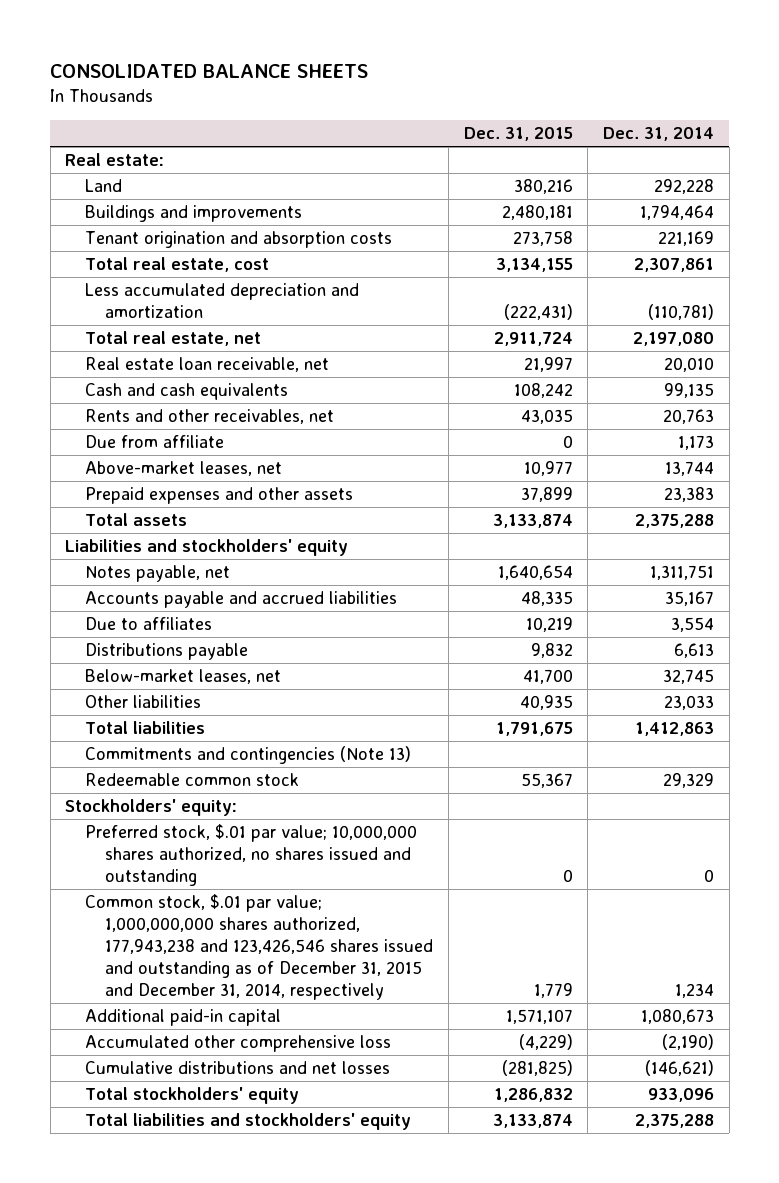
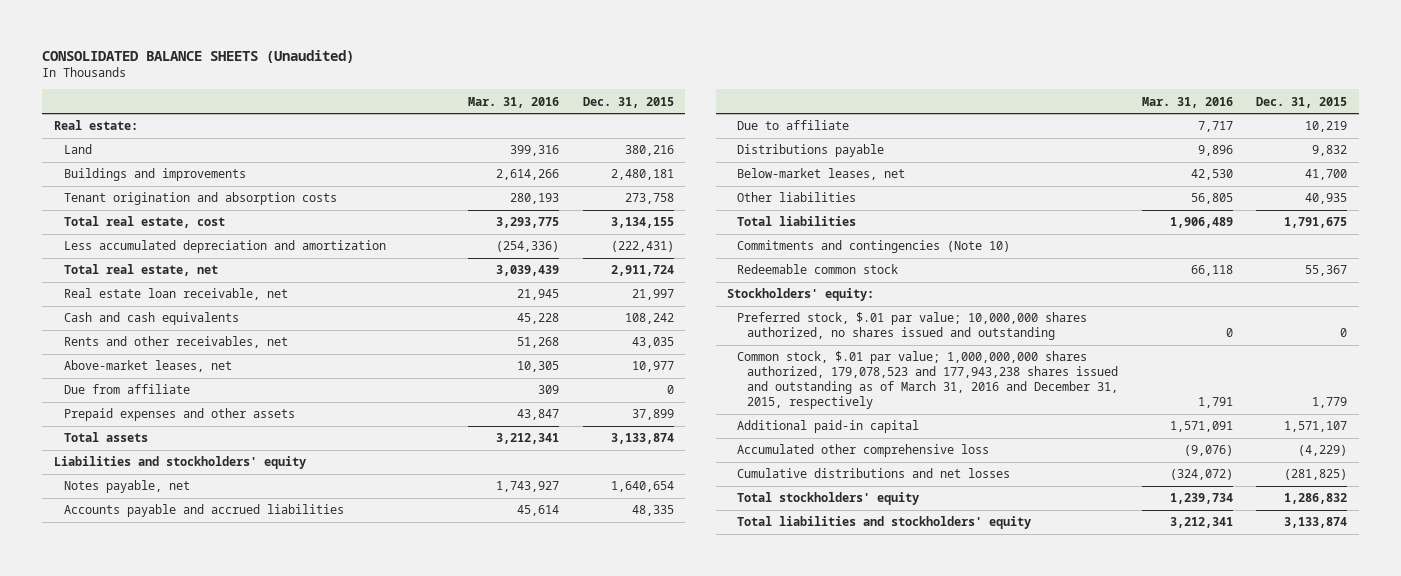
- CONSOLIDATED BALANCE SHEETS
+ CONSOLIDATED BALANCE SHEETS (Unaudited)
- | Dec. 31, 2015 | Dec. 31, 2014
+ | Mar. 31, 2016 | Dec. 31, 2015
moved down: Due from affiliate | 309 | 0
- Due to affiliates | 10,219 | 3,554
+ Due to affiliate | 7,717 | 10,219
- Commitments and contingencies (Note 13)
+ Commitments and contingencies (Note 10)
- Common stock, $.01 par value; 1,000,000,000 shares authorized, 177,943,238 and 123,426,546 shares issued and outstanding as of December 31, 2015 and December 31, 2014, respectively | 1,779 | 1,234
+ Common stock, $.01 par value; 1,000,000,000 shares authorized, 179,078,523 and 177,943,238 shares issued and outstanding as of March 31, 2016 and December 31, 2015, respectively | 1,791 | 1,779

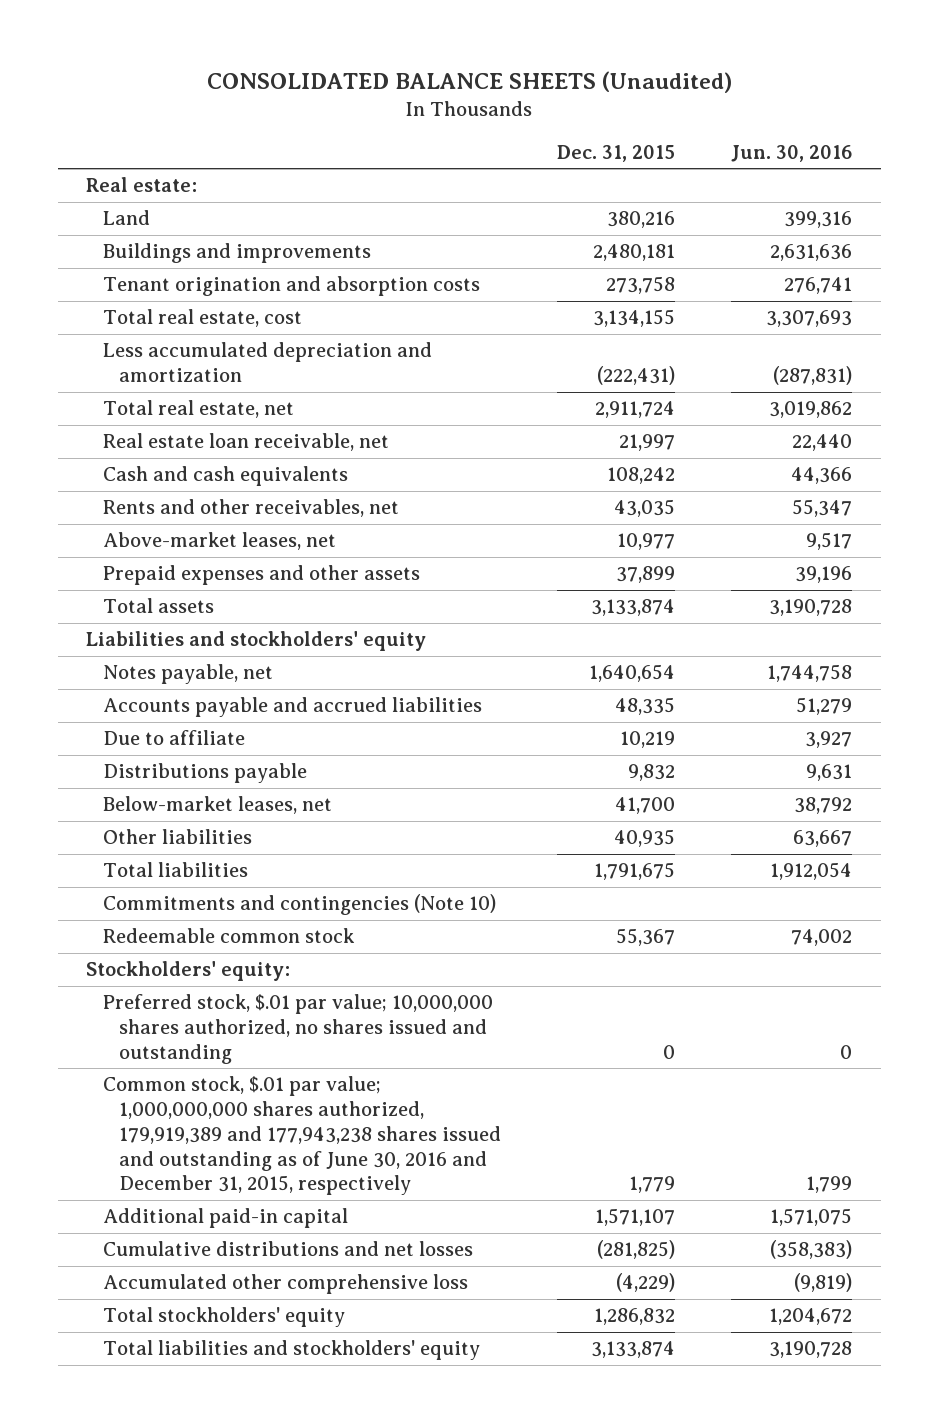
- | Mar. 31, 2016 | Dec. 31, 2015
+ | Dec. 31, 2015 | Jun. 30, 2016
- Due from affiliate | 309 | 0
- Common stock, $.01 par value; 1,000,000,000 shares authorized, 179,078,523 and 177,943,238 shares issued and outstanding as of March 31, 2016 and December 31, 2015, respectively | 1,791 | 1,779
+ Common stock, $.01 par value; 1,000,000,000 shares authorized, 179,919,389 and 177,943,238 shares issued and outstanding as of June 30, 2016 and December 31, 2015, respectively | 1,779 | 1,799
moved down: Accumulated other comprehensive loss | (4,229) | (9,819)

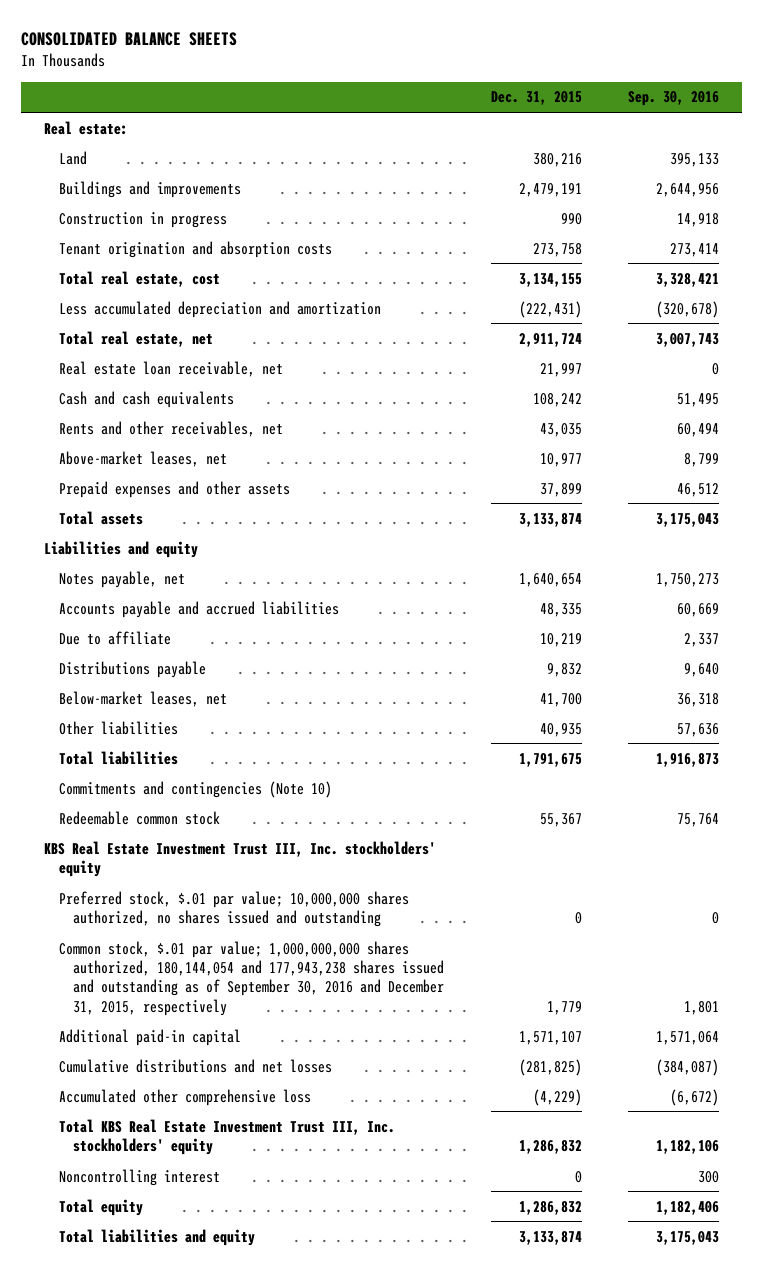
- CONSOLIDATED BALANCE SHEETS (Unaudited)
+ CONSOLIDATED BALANCE SHEETS
- | Dec. 31, 2015 | Jun. 30, 2016
+ | Dec. 31, 2015 | Sep. 30, 2016
- Buildings and improvements | 2,480,181 | 2,631,636
+ Buildings and improvements | 2,479,191 | 2,644,956
+ Construction in progress | 990 | 14,918
- Liabilities and stockholders' equity
+ Liabilities and equity
- Stockholders' equity:
+ KBS Real Estate Investment Trust III, Inc. stockholders' equity
- Common stock, $.01 par value; 1,000,000,000 shares authorized, 179,919,389 and 177,943,238 shares issued and outstanding as of June 30, 2016 and December 31, 2015, respectively | 1,779 | 1,799
+ Common stock, $.01 par value; 1,000,000,000 shares authorized, 180,144,054 and 177,943,238 shares issued and outstanding as of September 30, 2016 and December 31, 2015, respectively | 1,779 | 1,801
- Total stockholders' equity | 1,286,832 | 1,204,672
- Total liabilities and stockholders' equity | 3,133,874 | 3,190,728
+ Total KBS Real Estate Investment Trust III, Inc. stockholders' equity | 1,286,832 | 1,182,106
+ Noncontrolling interest | 0 | 300
+ Total equity | 1,286,832 | 1,182,406
+ Total liabilities and equity | 3,133,874 | 3,175,043

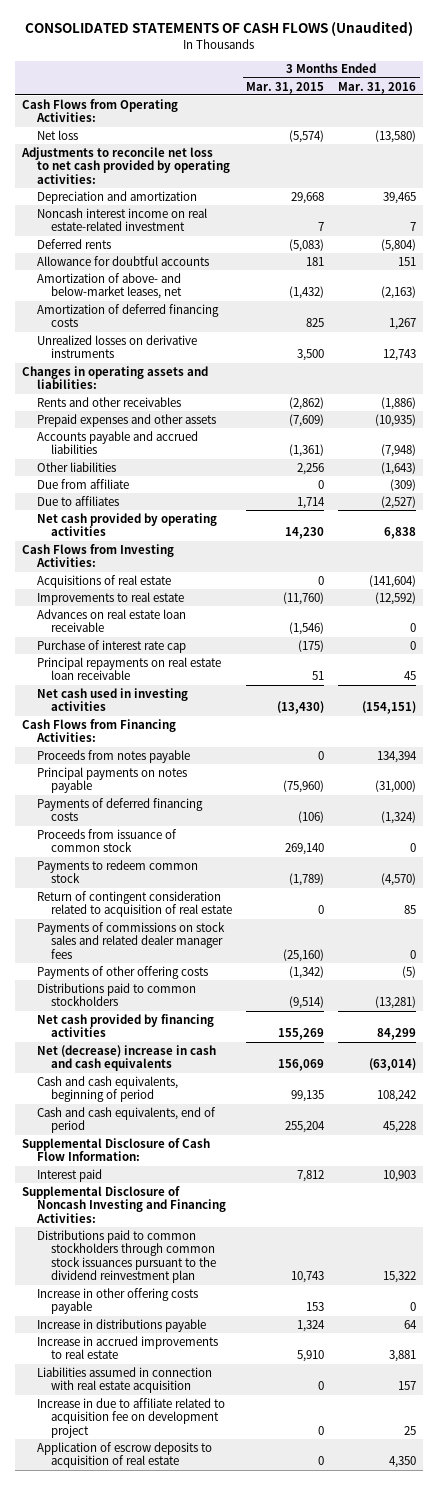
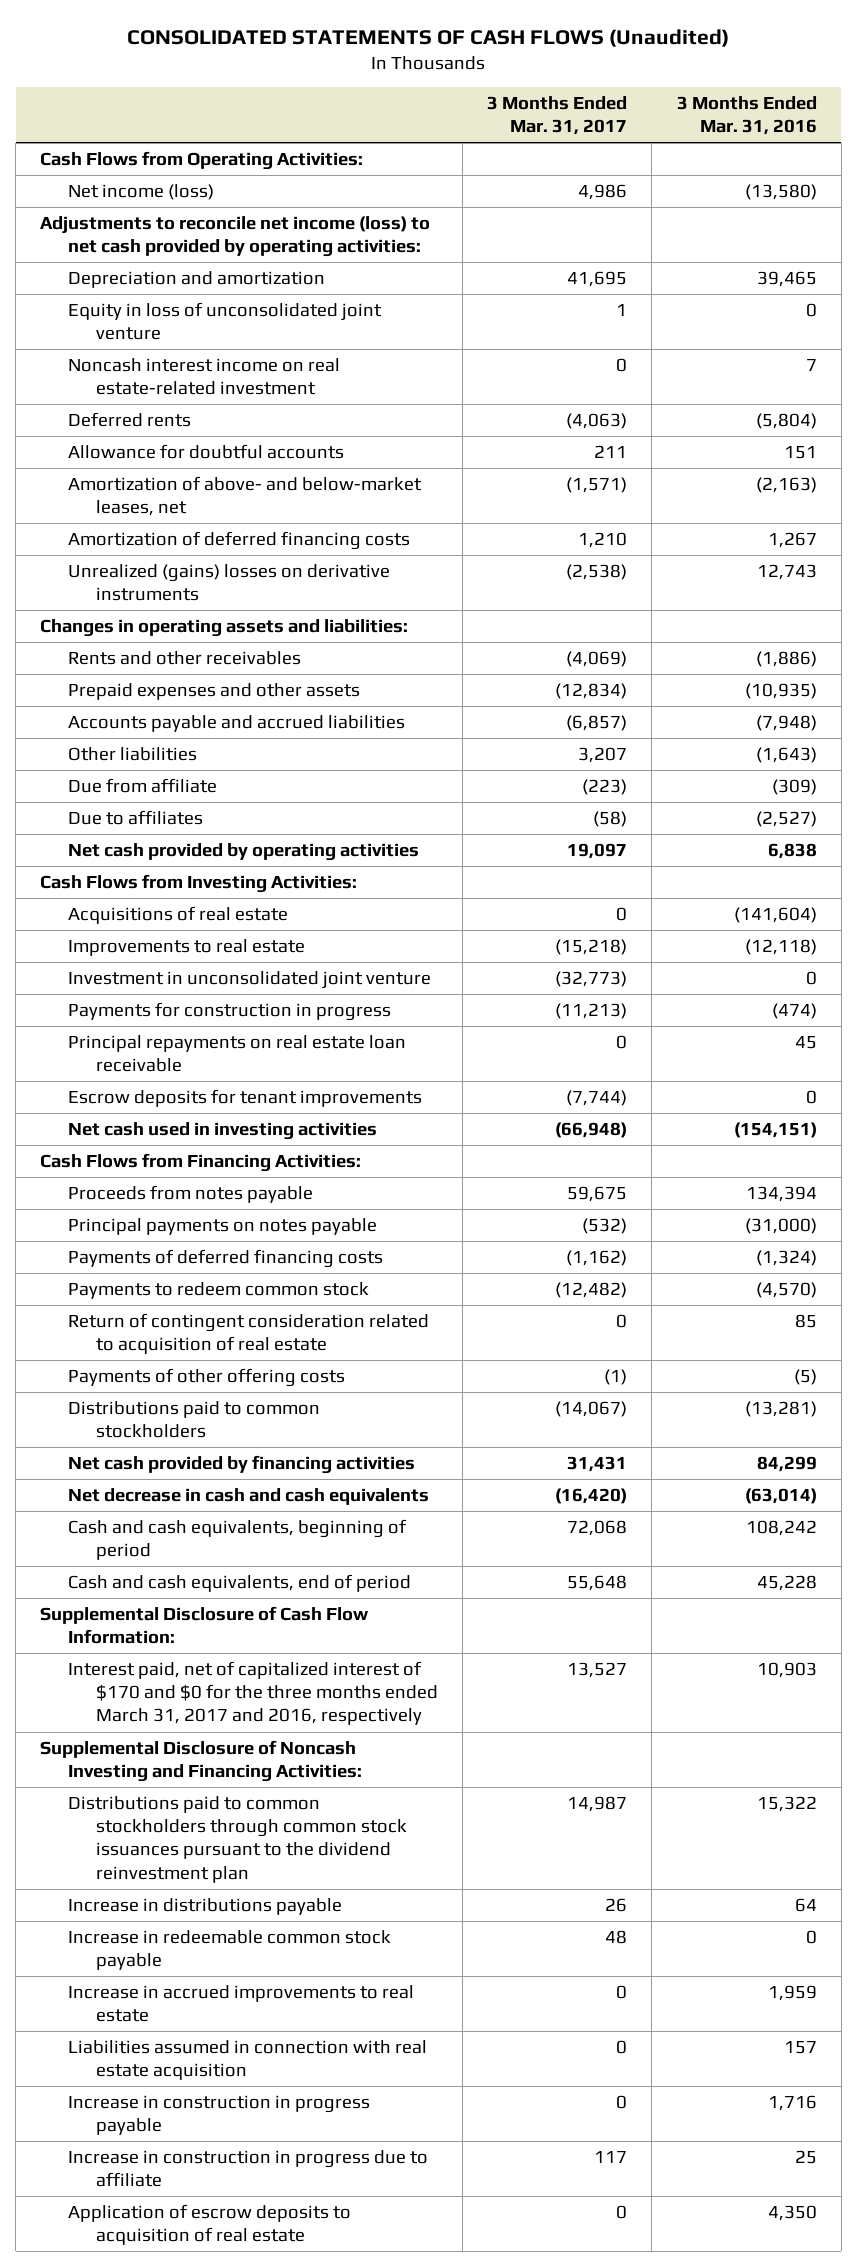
- | 3 Months Ended Mar. 31, 2015 | 3 Months Ended Mar. 31, 2016
+ | 3 Months Ended Mar. 31, 2017 | 3 Months Ended Mar. 31, 2016
- Net loss | (5,574) | (13,580)
- Adjustments to reconcile net loss to net cash provided by operating activities:
+ Net income (loss) | 4,986 | (13,580)
+ Adjustments to reconcile net income (loss) to net cash provided by operating activities:
+ Equity in loss of unconsolidated joint venture | 1 | 0
- Unrealized losses on derivative instruments | 3,500 | 12,743
+ Unrealized (gains) losses on derivative instruments | (2,538) | 12,743
- Improvements to real estate | (11,760) | (12,592)
- Advances on real estate loan receivable | (1,546) | 0
- Purchase of interest rate cap | (175) | 0
+ Improvements to real estate | (15,218) | (12,118)
+ Investment in unconsolidated joint venture | (32,773) | 0
+ Payments for construction in progress | (11,213) | (474)
+ Escrow deposits for tenant improvements | (7,744) | 0
- Proceeds from issuance of common stock | 269,140 | 0
- Payments of commissions on stock sales and related dealer manager fees | (25,160) | 0
- Net (decrease) increase in cash and cash equivalents | 156,069 | (63,014)
+ Net decrease in cash and cash equivalents | (16,420) | (63,014)
- Interest paid | 7,812 | 10,903
+ Interest paid, net of capitalized interest of $170 and $0 for the three months ended March 31, 2017 and 2016, respectively | 13,527 | 10,903
- Increase in other offering costs payable | 153 | 0
- Increase in accrued improvements to real estate | 5,910 | 3,881
+ Increase in redeemable common stock payable | 48 | 0
+ Increase in accrued improvements to real estate | 0 | 1,959
- Increase in due to affiliate related to acquisition fee on development project | 0 | 25
+ Increase in construction in progress payable | 0 | 1,716
+ Increase in construction in progress due to affiliate | 117 | 25

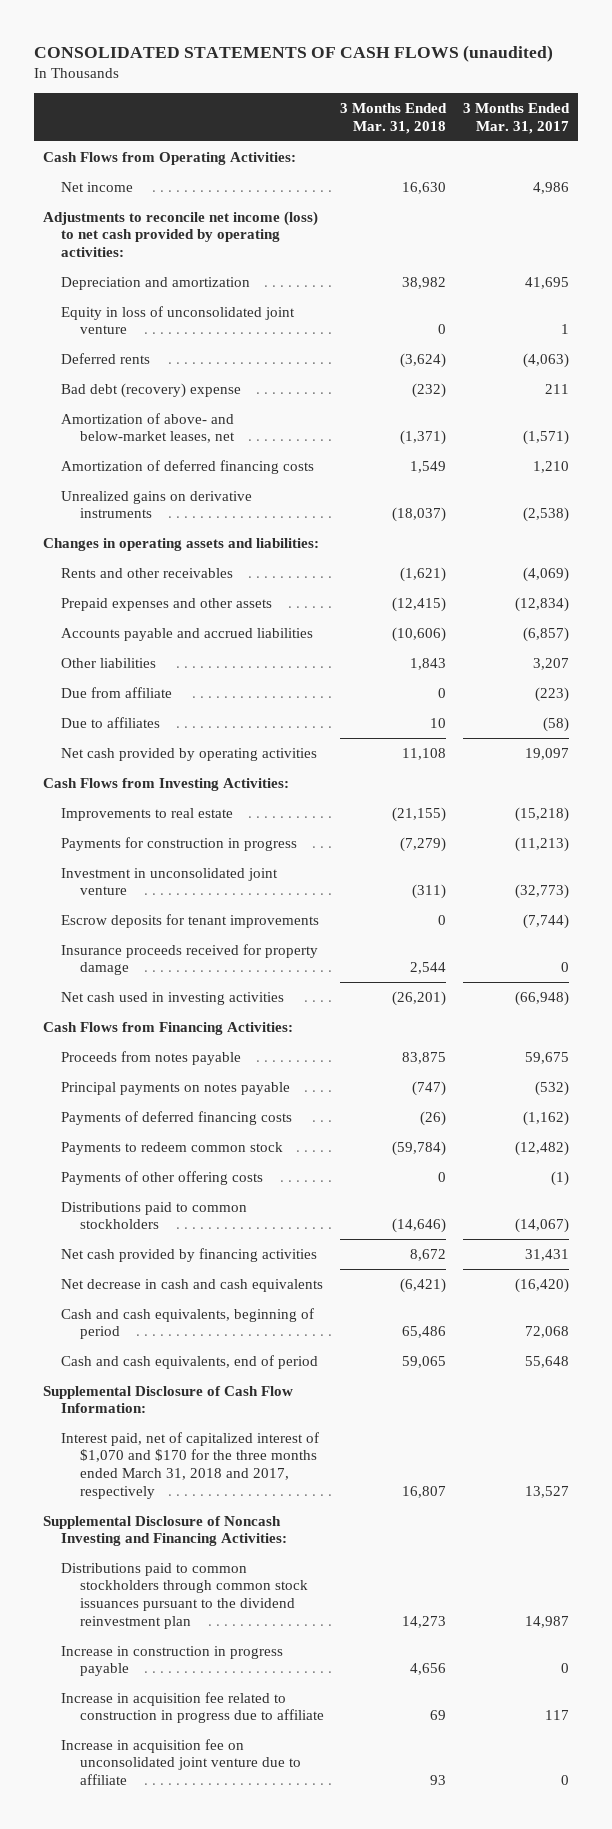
- CONSOLIDATED STATEMENTS OF CASH FLOWS (Unaudited)
+ CONSOLIDATED STATEMENTS OF CASH FLOWS (unaudited)
- | 3 Months Ended Mar. 31, 2017 | 3 Months Ended Mar. 31, 2016
+ | 3 Months Ended Mar. 31, 2018 | 3 Months Ended Mar. 31, 2017
- Net income (loss) | 4,986 | (13,580)
+ Net income | 16,630 | 4,986
- Noncash interest income on real estate-related investment | 0 | 7
- Allowance for doubtful accounts | 211 | 151
+ Bad debt (recovery) expense | (232) | 211
- Unrealized (gains) losses on derivative instruments | (2,538) | 12,743
+ Unrealized gains on derivative instruments | (18,037) | (2,538)
- Acquisitions of real estate | 0 | (141,604)
- Principal repayments on real estate loan receivable | 0 | 45
moved down: Investment in unconsolidated joint venture | (311) | (32,773)
+ Insurance proceeds received for property damage | 2,544 | 0
- Return of contingent consideration related to acquisition of real estate | 0 | 85
- Interest paid, net of capitalized interest of $170 and $0 for the three months ended March 31, 2017 and 2016, respectively | 13,527 | 10,903
+ Interest paid, net of capitalized interest of $1,070 and $170 for the three months ended March 31, 2018 and 2017, respectively | 16,807 | 13,527
- Increase in distributions payable | 26 | 64
- Increase in redeemable common stock payable | 48 | 0
- Increase in accrued improvements to real estate | 0 | 1,959
- Liabilities assumed in connection with real estate acquisition | 0 | 157
- Increase in construction in progress due to affiliate | 117 | 25
- Application of escrow deposits to acquisition of real estate | 0 | 4,350
+ Increase in acquisition fee related to construction in progress due to affiliate | 69 | 117
+ Increase in acquisition fee on unconsolidated joint venture due to affiliate | 93 | 0

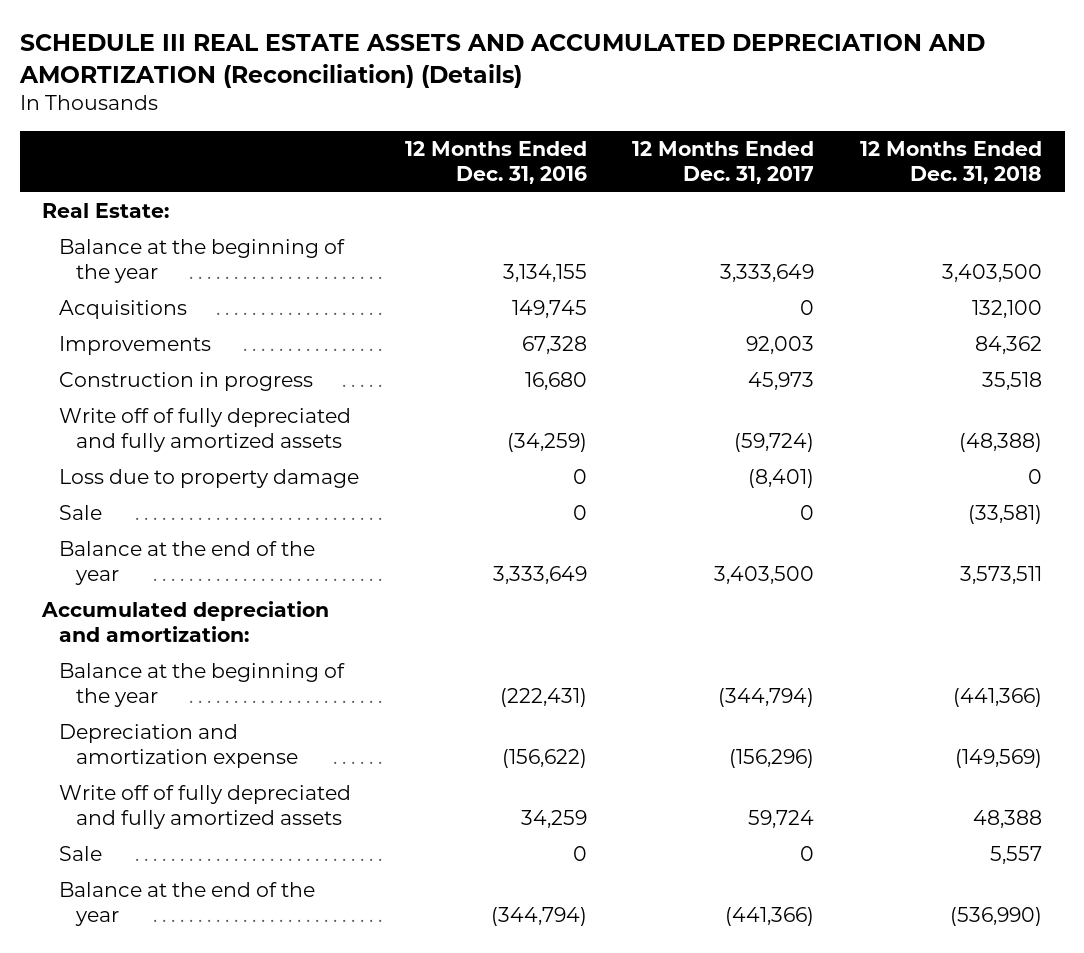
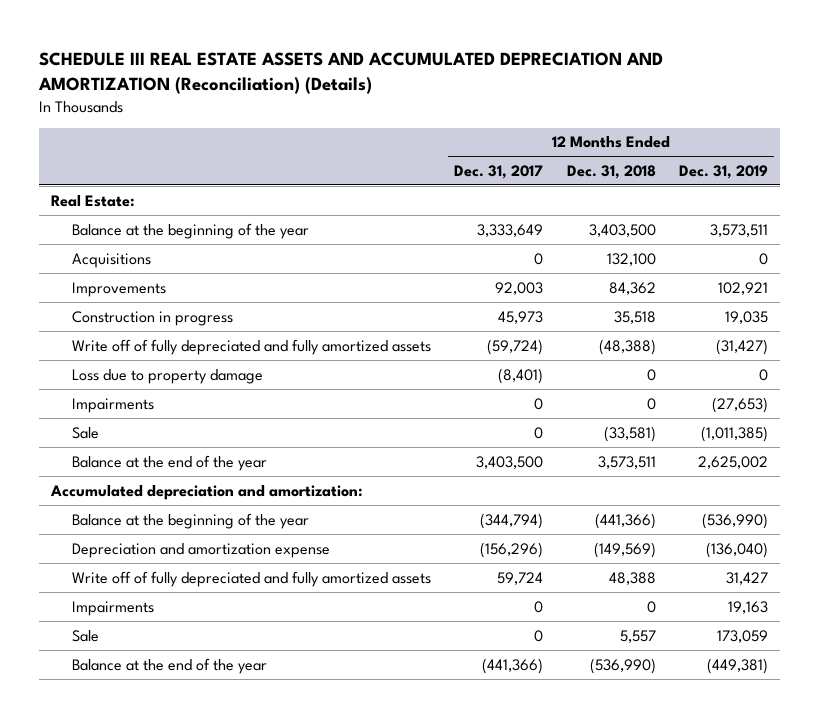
- | 12 Months Ended Dec. 31, 2016 | 12 Months Ended Dec. 31, 2017 | 12 Months Ended Dec. 31, 2018
+ | 12 Months Ended Dec. 31, 2017 | 12 Months Ended Dec. 31, 2018 | 12 Months Ended Dec. 31, 2019
+ Impairments | 0 | 0 | (27,653)
+ Impairments | 0 | 0 | 19,163

